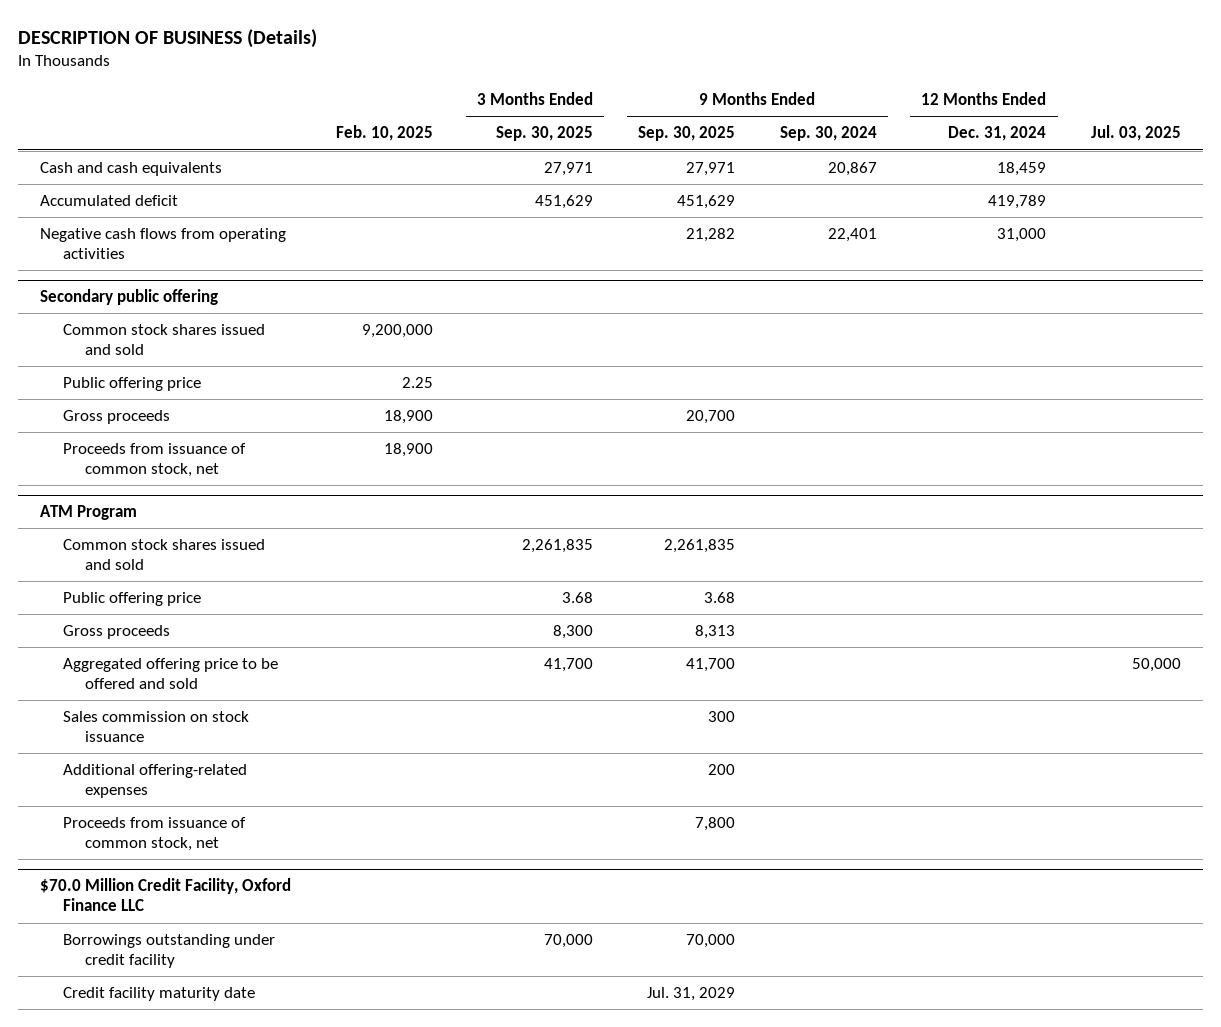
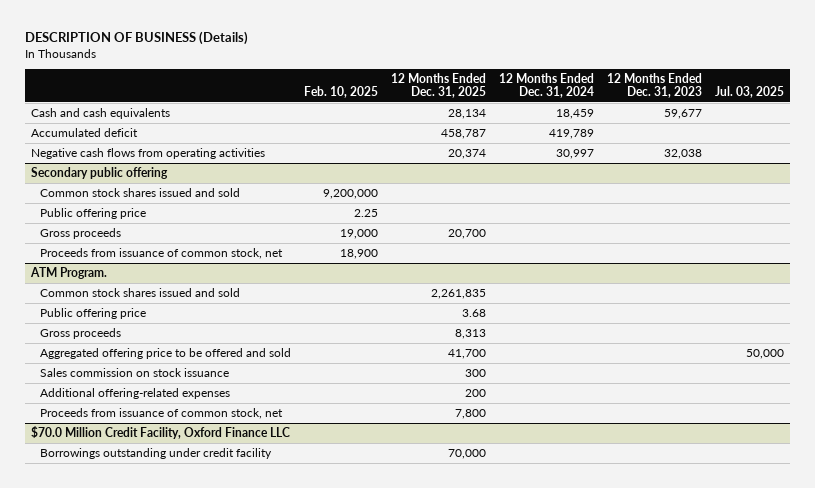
- | Feb. 10, 2025 | 3 Months Ended Sep. 30, 2025 | 9 Months Ended Sep. 30, 2025 | 9 Months Ended Sep. 30, 2024 | 12 Months Ended Dec. 31, 2024 | Jul. 03, 2025
+ | Feb. 10, 2025 | 12 Months Ended Dec. 31, 2025 | 12 Months Ended Dec. 31, 2024 | 12 Months Ended Dec. 31, 2023 | Jul. 03, 2025
- Negative cash flows from operating activities | | | 21,282 | 22,401 | 31,000 |
+ Negative cash flows from operating activities | | 20,374 | 30,997 | 32,038 |
@ Secondary public offering
- Gross proceeds | 18,900 | | 20,700 | | |
+ Gross proceeds | 19,000 | 20,700 | | |
- ATM Program
+ ATM Program.
@ $70.0 Million Credit Facility, Oxford Finance LLC
- Credit facility maturity date | | | Jul. 31, 2029 | | |

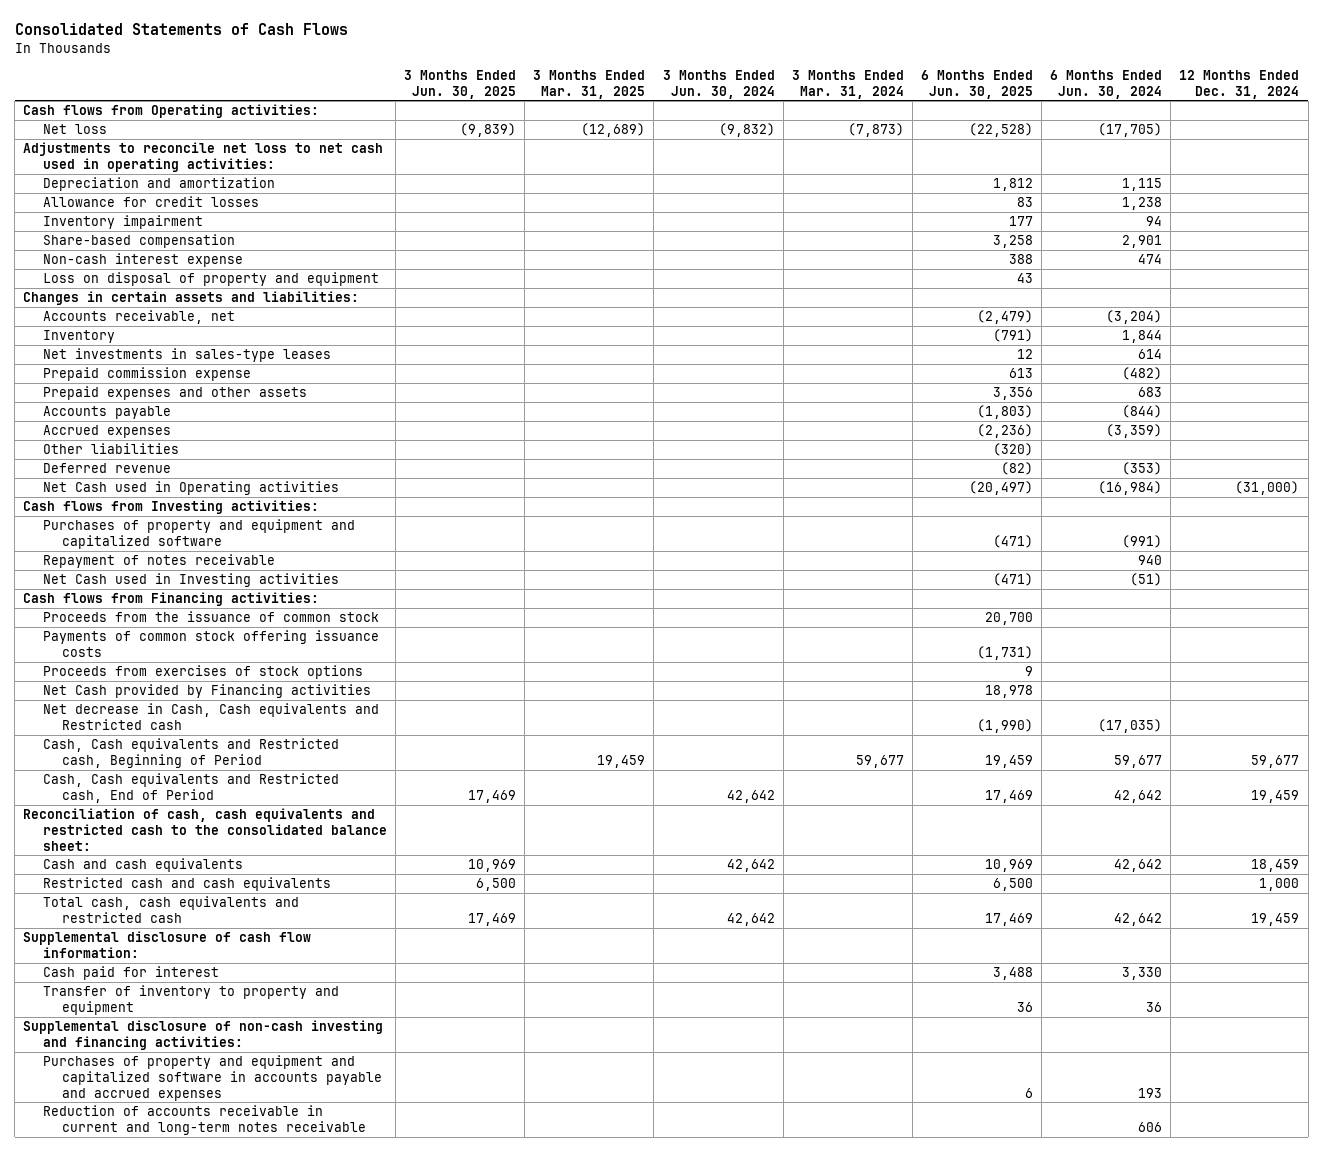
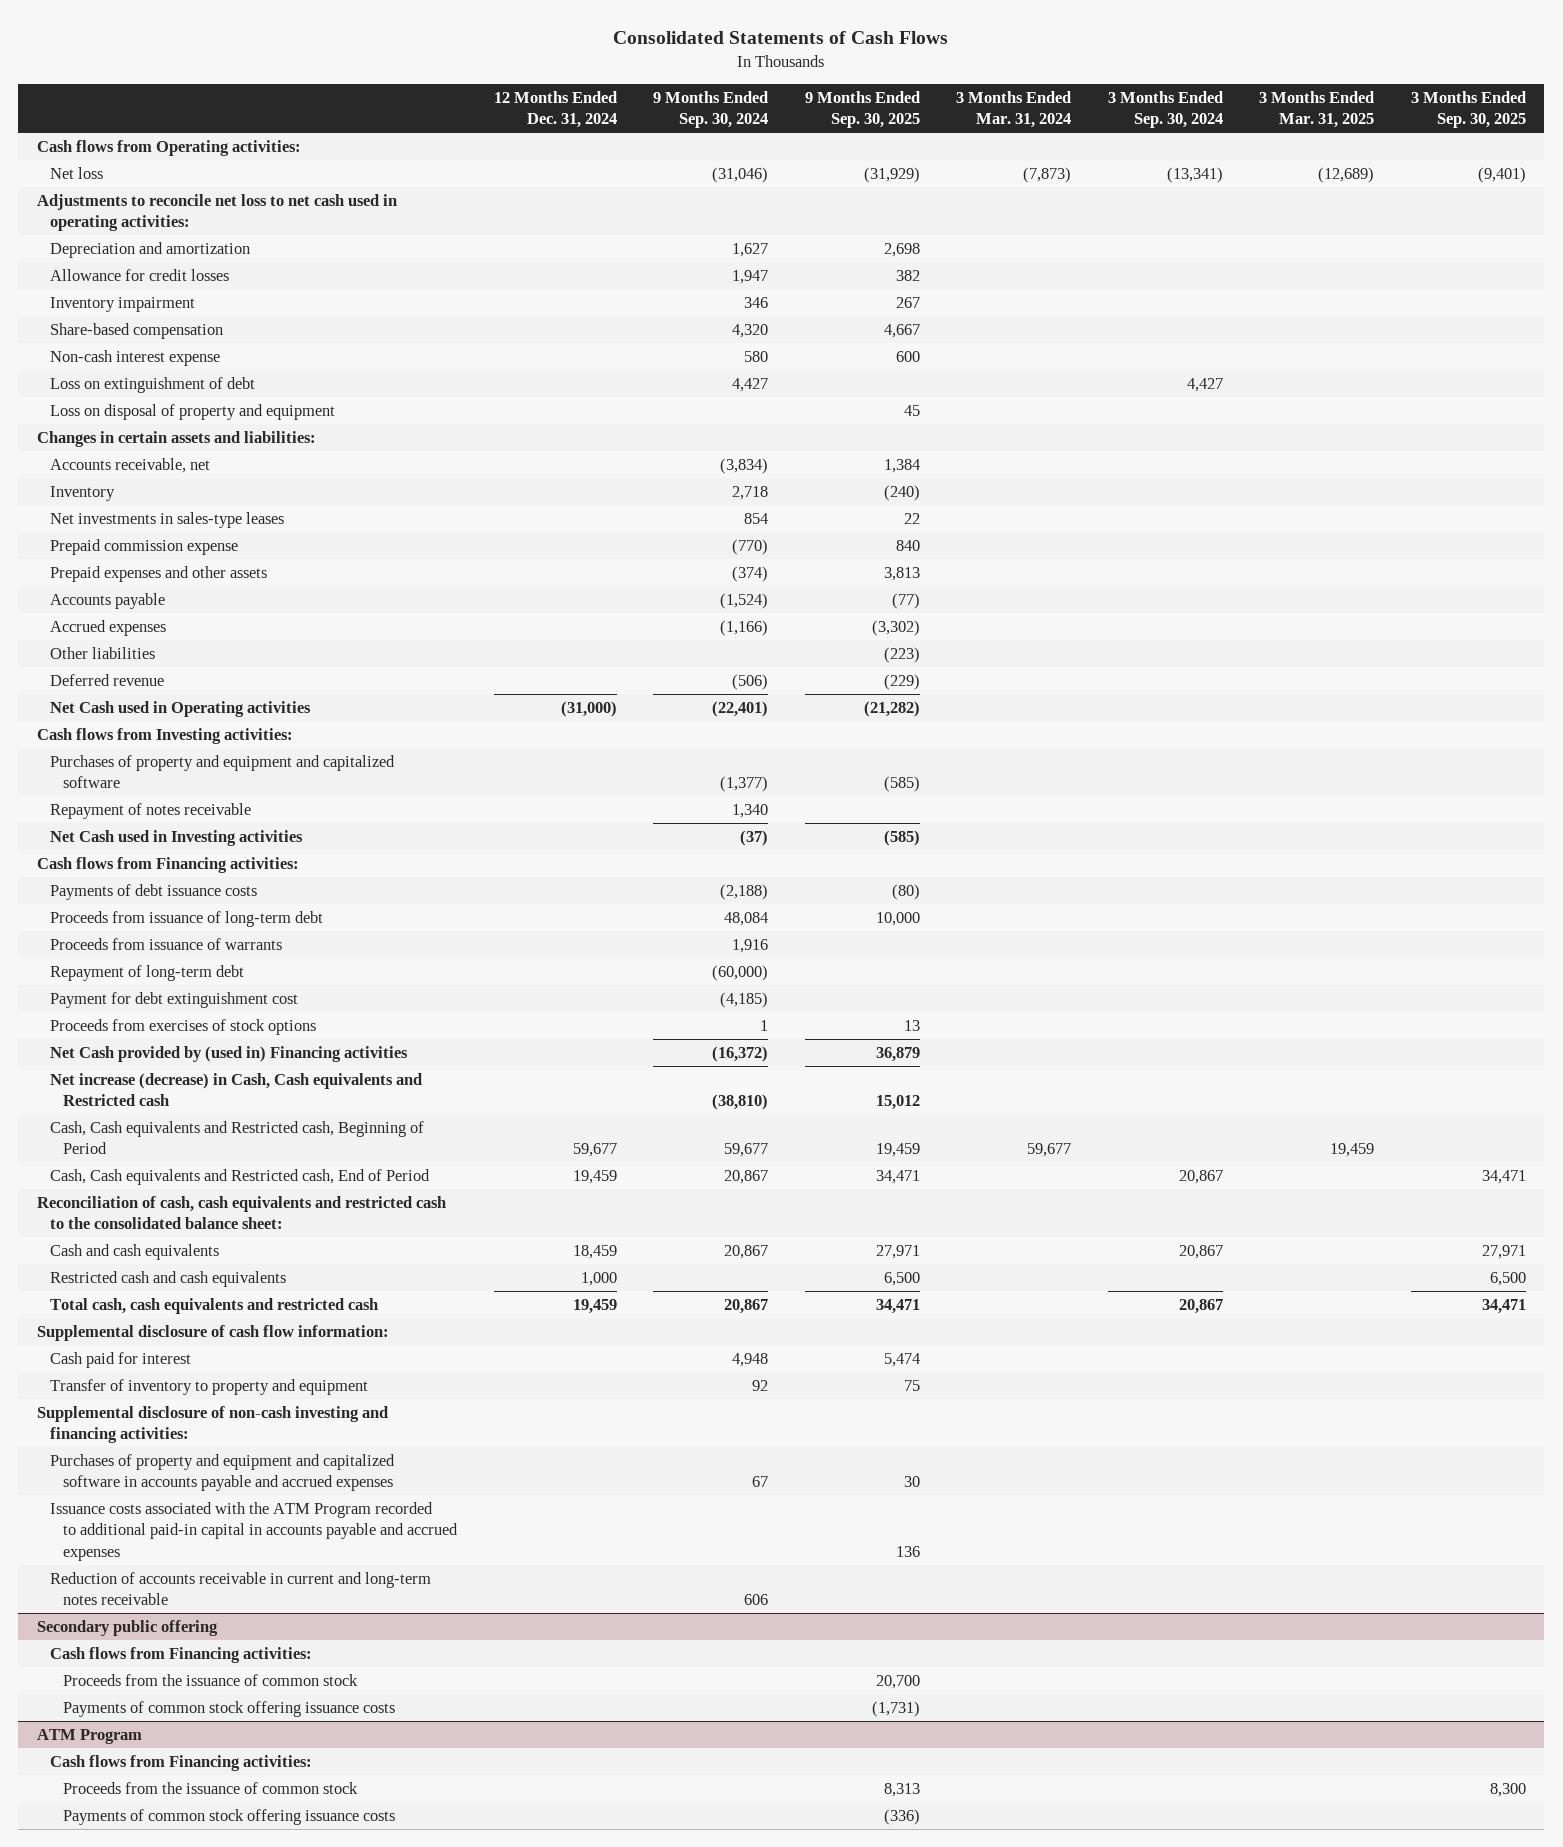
- | 3 Months Ended Jun. 30, 2025 | 3 Months Ended Mar. 31, 2025 | 3 Months Ended Jun. 30, 2024 | 3 Months Ended Mar. 31, 2024 | 6 Months Ended Jun. 30, 2025 | 6 Months Ended Jun. 30, 2024 | 12 Months Ended Dec. 31, 2024
+ | 12 Months Ended Dec. 31, 2024 | 9 Months Ended Sep. 30, 2024 | 9 Months Ended Sep. 30, 2025 | 3 Months Ended Mar. 31, 2024 | 3 Months Ended Sep. 30, 2024 | 3 Months Ended Mar. 31, 2025 | 3 Months Ended Sep. 30, 2025
+ Loss on extinguishment of debt | | 4,427 | | | 4,427 | |
- Proceeds from the issuance of common stock | | | | | 20,700 | |
- Payments of common stock offering issuance costs | | | | | (1,731) | |
+ Payments of debt issuance costs | | (2,188) | (80) | | | |
+ Proceeds from issuance of long-term debt | | 48,084 | 10,000 | | | |
+ Proceeds from issuance of warrants | | 1,916 | | | | |
+ Repayment of long-term debt | | (60,000) | | | | |
+ Payment for debt extinguishment cost | | (4,185) | | | | |
- Net Cash provided by Financing activities | | | | | 18,978 | |
- Net decrease in Cash, Cash equivalents and Restricted cash | | | | | (1,990) | (17,035) |
+ Net Cash provided by (used in) Financing activities | | (16,372) | 36,879 | | | |
+ Net increase (decrease) in Cash, Cash equivalents and Restricted cash | | (38,810) | 15,012 | | | |
+ Issuance costs associated with the ATM Program recorded to additional paid-in capital in accounts payable and accrued expenses | | | 136 | | | |
+ Secondary public offering
+ Cash flows from Financing activities:
+ Proceeds from the issuance of common stock | | | 20,700 | | | |
+ Payments of common stock offering issuance costs | | | (1,731) | | | |
+ ATM Program
+ Cash flows from Financing activities:
+ Proceeds from the issuance of common stock | | | 8,313 | | | | 8,300
+ Payments of common stock offering issuance costs | | | (336) | | | |

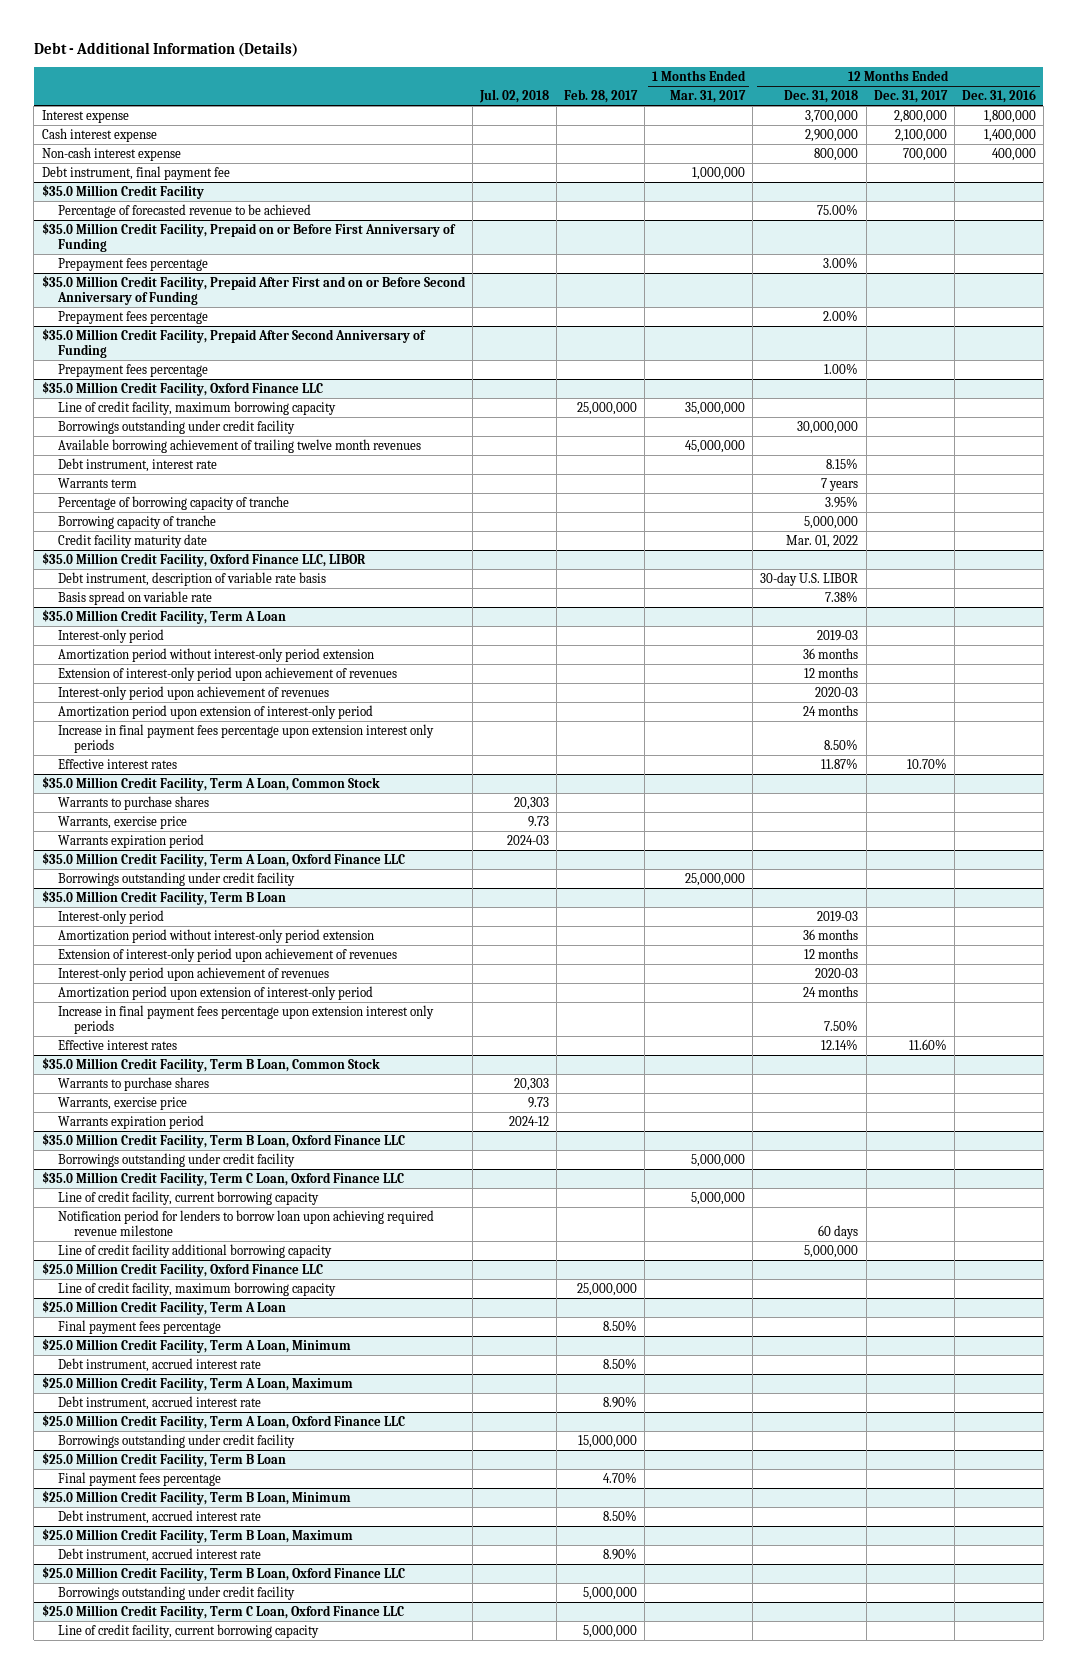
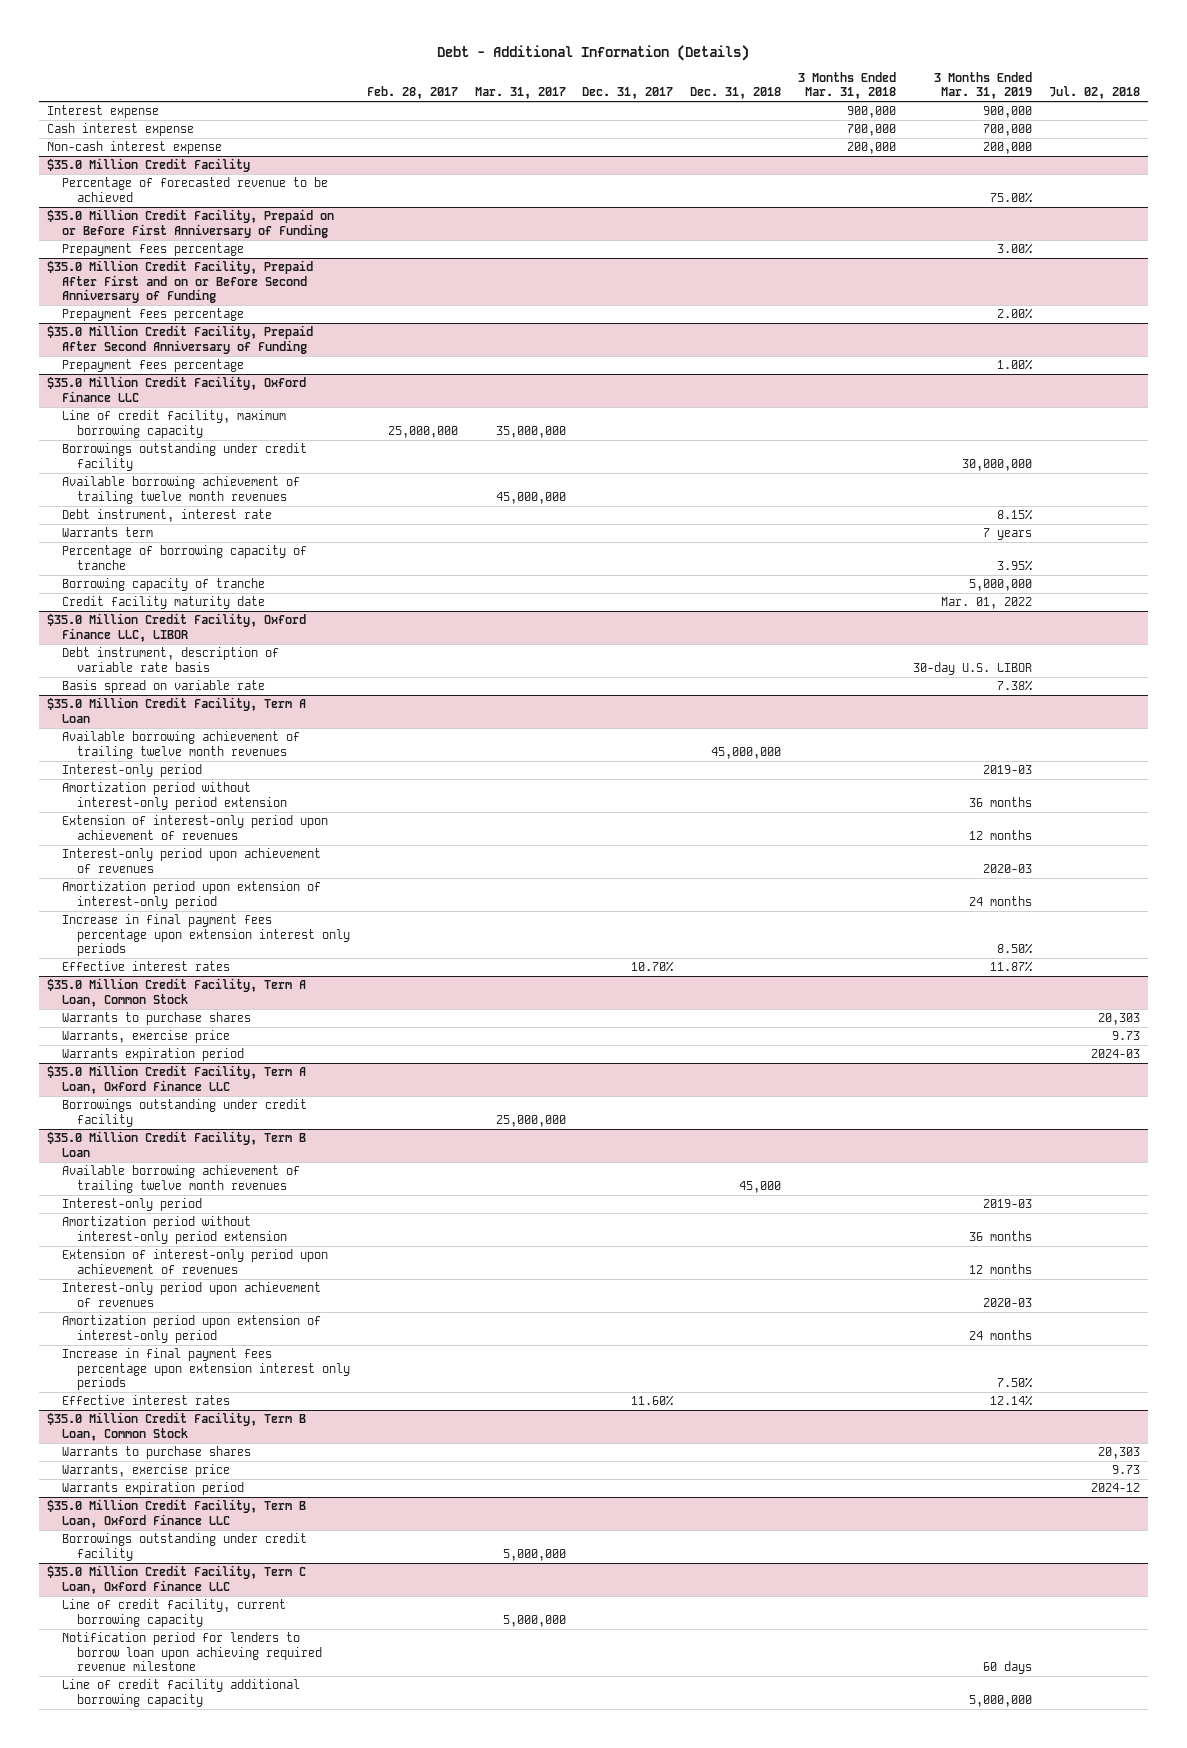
- | Jul. 02, 2018 | Feb. 28, 2017 | 1 Months Ended Mar. 31, 2017 | 12 Months Ended Dec. 31, 2018 | 12 Months Ended Dec. 31, 2017 | 12 Months Ended Dec. 31, 2016
+ | Feb. 28, 2017 | Mar. 31, 2017 | Dec. 31, 2017 | Dec. 31, 2018 | 3 Months Ended Mar. 31, 2018 | 3 Months Ended Mar. 31, 2019 | Jul. 02, 2018
- Debt instrument, final payment fee | | | 1,000,000 | | |
@ $35.0 Million Credit Facility, Term A Loan
+ Available borrowing achievement of trailing twelve month revenues | | | | 45,000,000 | | |
@ $35.0 Million Credit Facility, Term B Loan
+ Available borrowing achievement of trailing twelve month revenues | | | | 45,000 | | |
- $25.0 Million Credit Facility, Oxford Finance LLC
- Line of credit facility, maximum borrowing capacity | | 25,000,000 | | | |
- $25.0 Million Credit Facility, Term A Loan
- Final payment fees percentage | | 8.50% | | | |
- $25.0 Million Credit Facility, Term A Loan, Minimum
- Debt instrument, accrued interest rate | | 8.50% | | | |
- $25.0 Million Credit Facility, Term A Loan, Maximum
- Debt instrument, accrued interest rate | | 8.90% | | | |
- $25.0 Million Credit Facility, Term A Loan, Oxford Finance LLC
- Borrowings outstanding under credit facility | | 15,000,000 | | | |
- $25.0 Million Credit Facility, Term B Loan
- Final payment fees percentage | | 4.70% | | | |
- $25.0 Million Credit Facility, Term B Loan, Minimum
- Debt instrument, accrued interest rate | | 8.50% | | | |
- $25.0 Million Credit Facility, Term B Loan, Maximum
- Debt instrument, accrued interest rate | | 8.90% | | | |
- $25.0 Million Credit Facility, Term B Loan, Oxford Finance LLC
- Borrowings outstanding under credit facility | | 5,000,000 | | | |
- $25.0 Million Credit Facility, Term C Loan, Oxford Finance LLC
- Line of credit facility, current borrowing capacity | | 5,000,000 | | | |

